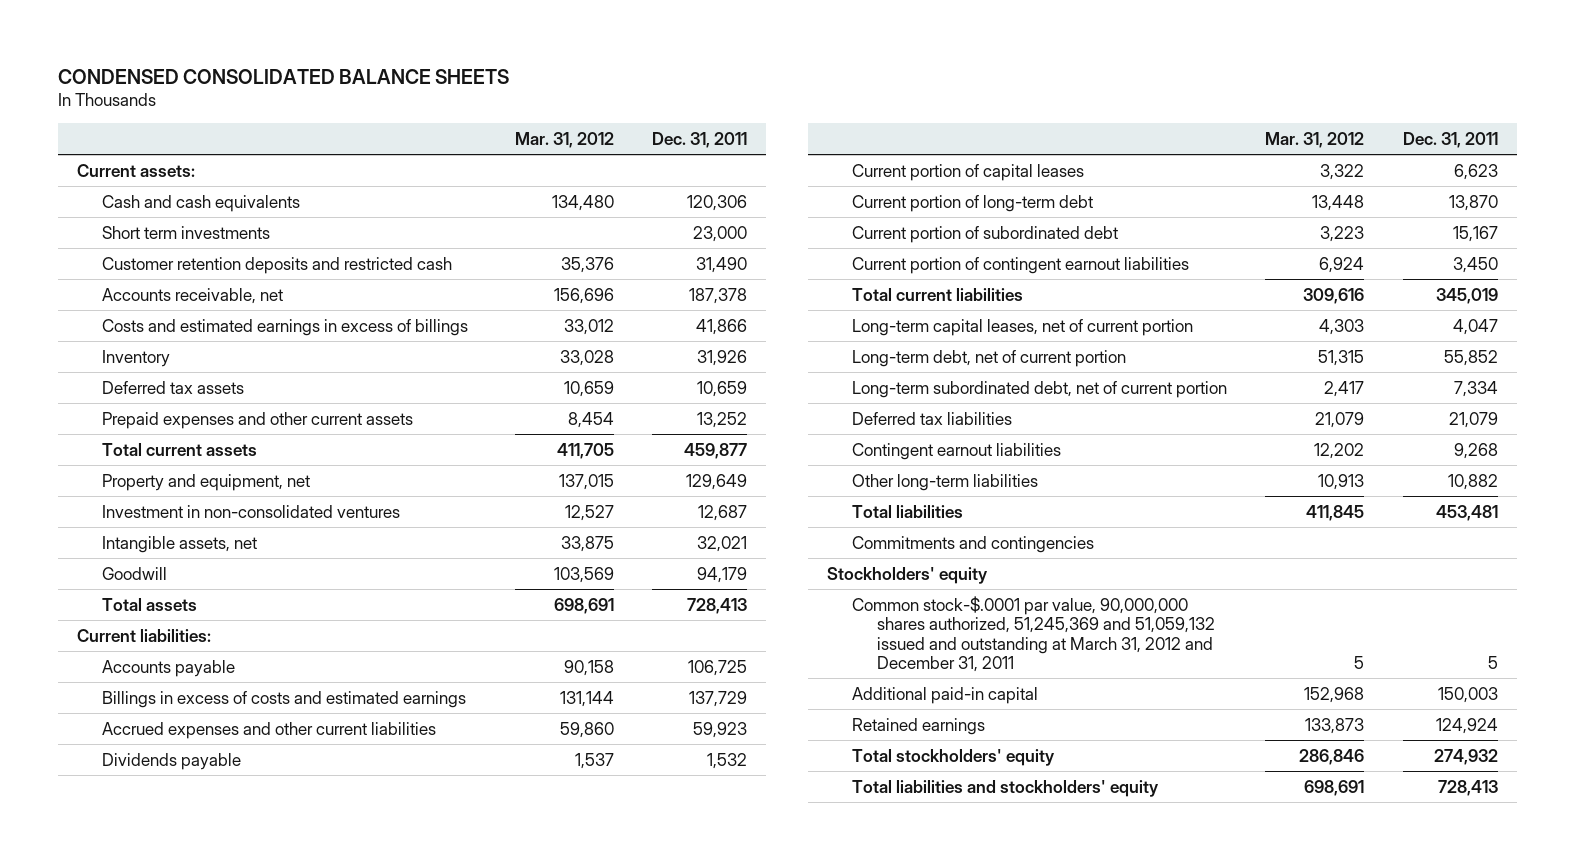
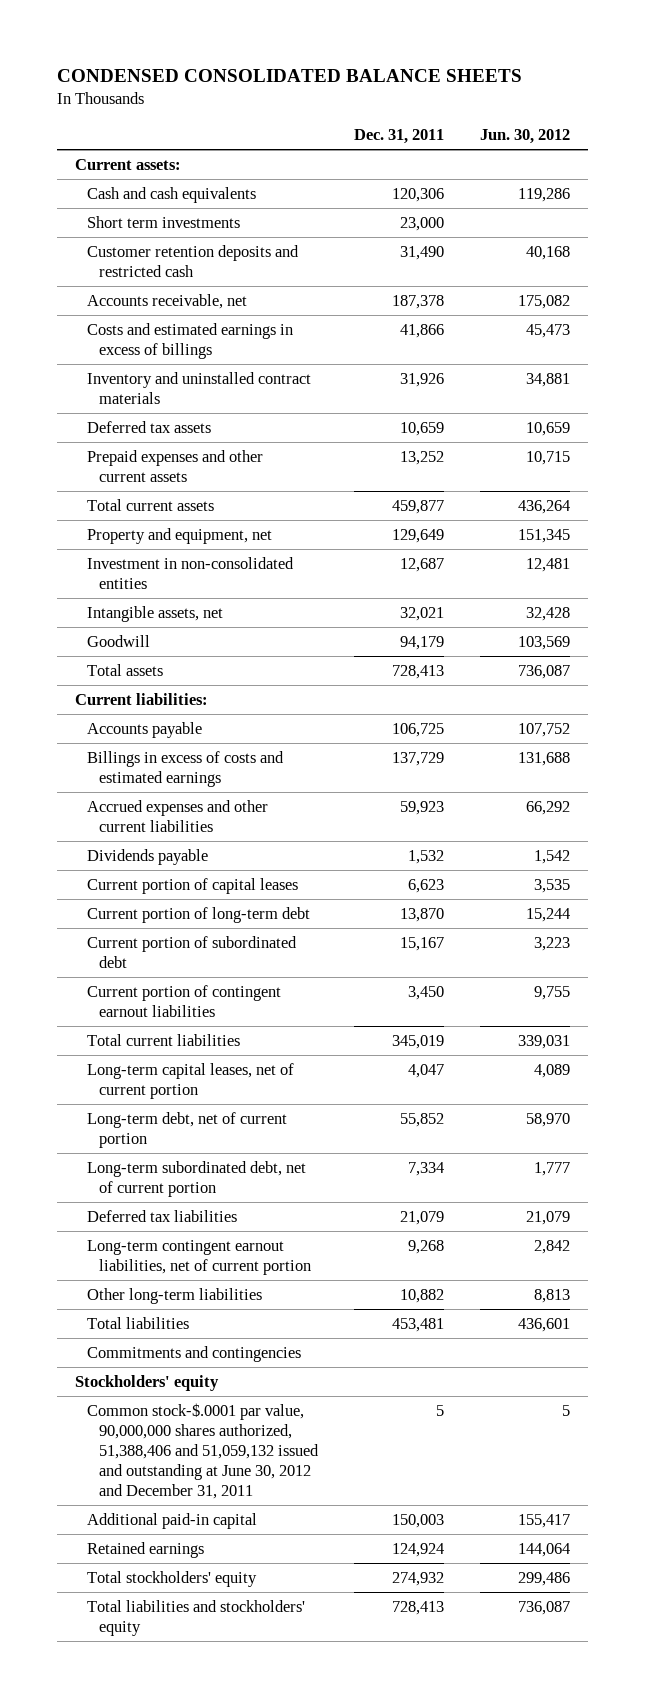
- | Mar. 31, 2012 | Dec. 31, 2011
+ | Dec. 31, 2011 | Jun. 30, 2012
- Inventory | 33,028 | 31,926
+ Inventory and uninstalled contract materials | 31,926 | 34,881
- Investment in non-consolidated ventures | 12,527 | 12,687
+ Investment in non-consolidated entities | 12,687 | 12,481
- Contingent earnout liabilities | 12,202 | 9,268
+ Long-term contingent earnout liabilities, net of current portion | 9,268 | 2,842
- Common stock-$.0001 par value, 90,000,000 shares authorized, 51,245,369 and 51,059,132 issued and outstanding at March 31, 2012 and December 31, 2011 | 5 | 5
+ Common stock-$.0001 par value, 90,000,000 shares authorized, 51,388,406 and 51,059,132 issued and outstanding at June 30, 2012 and December 31, 2011 | 5 | 5

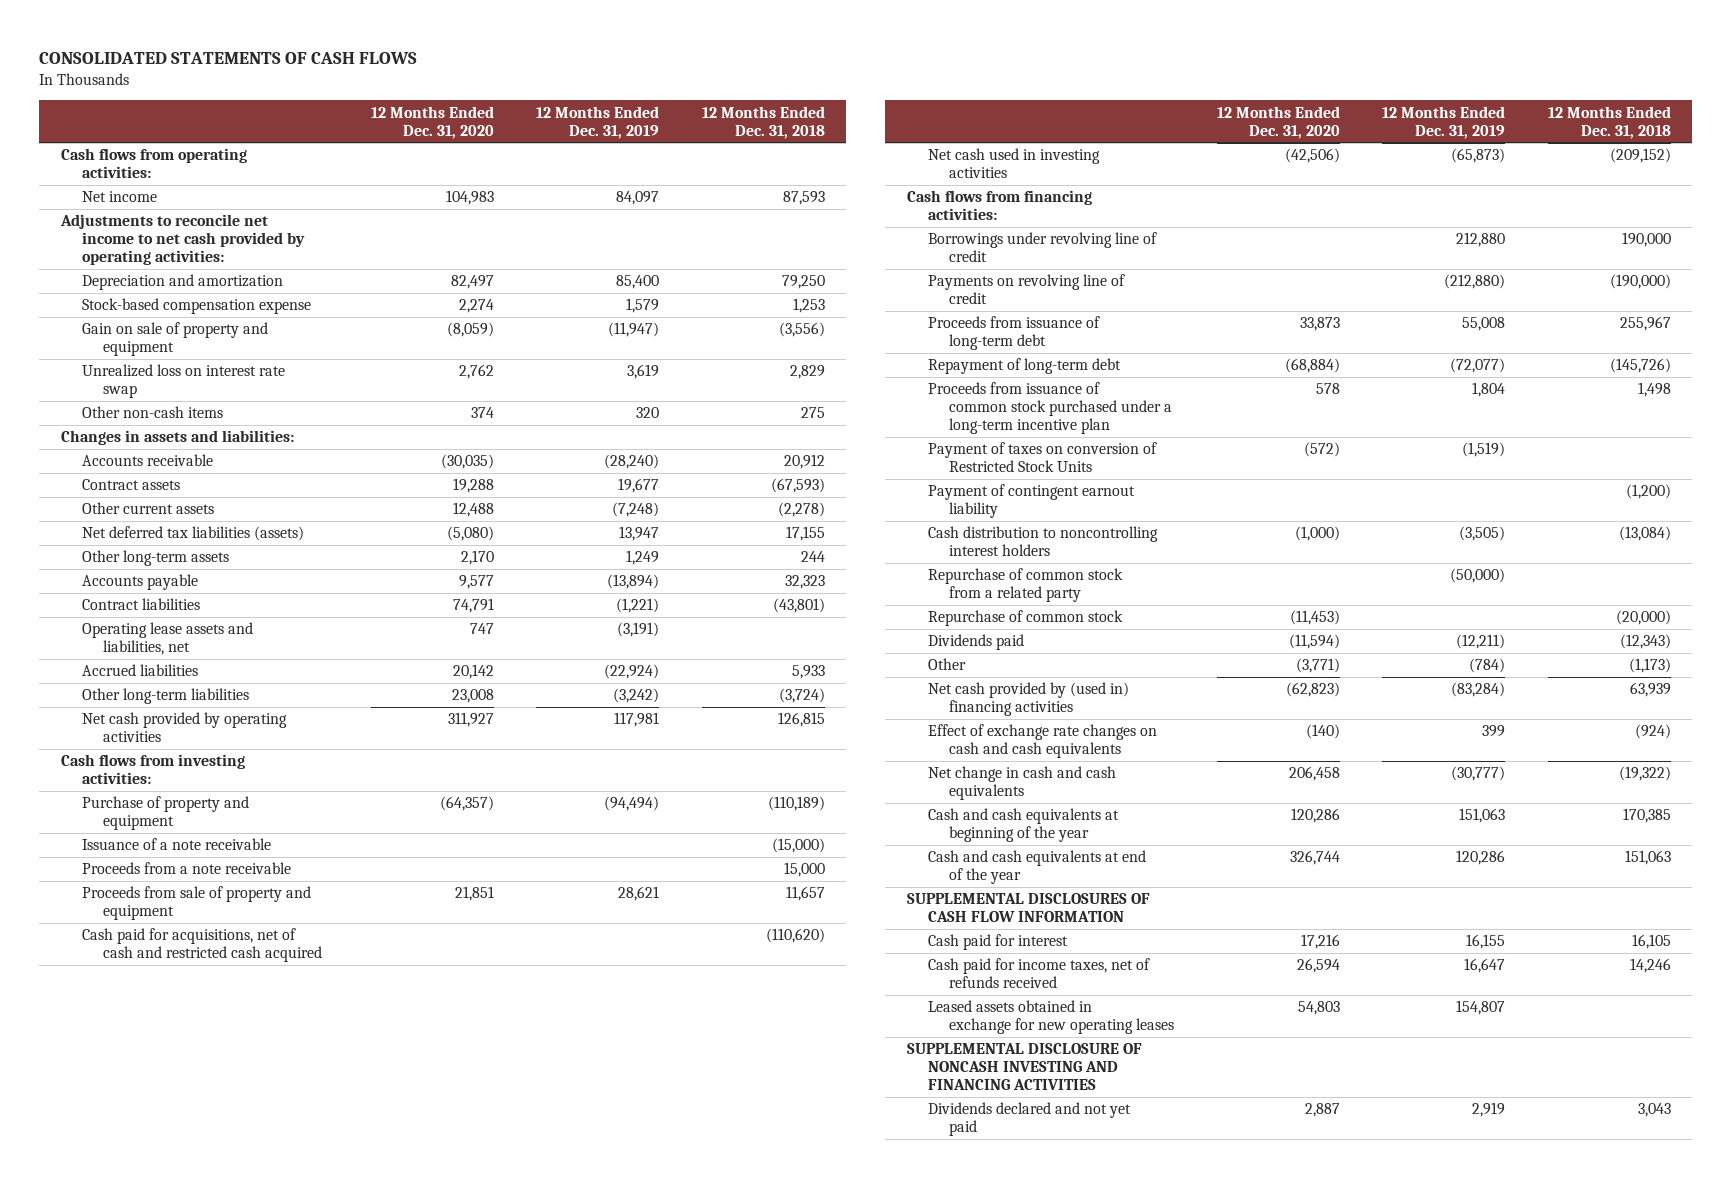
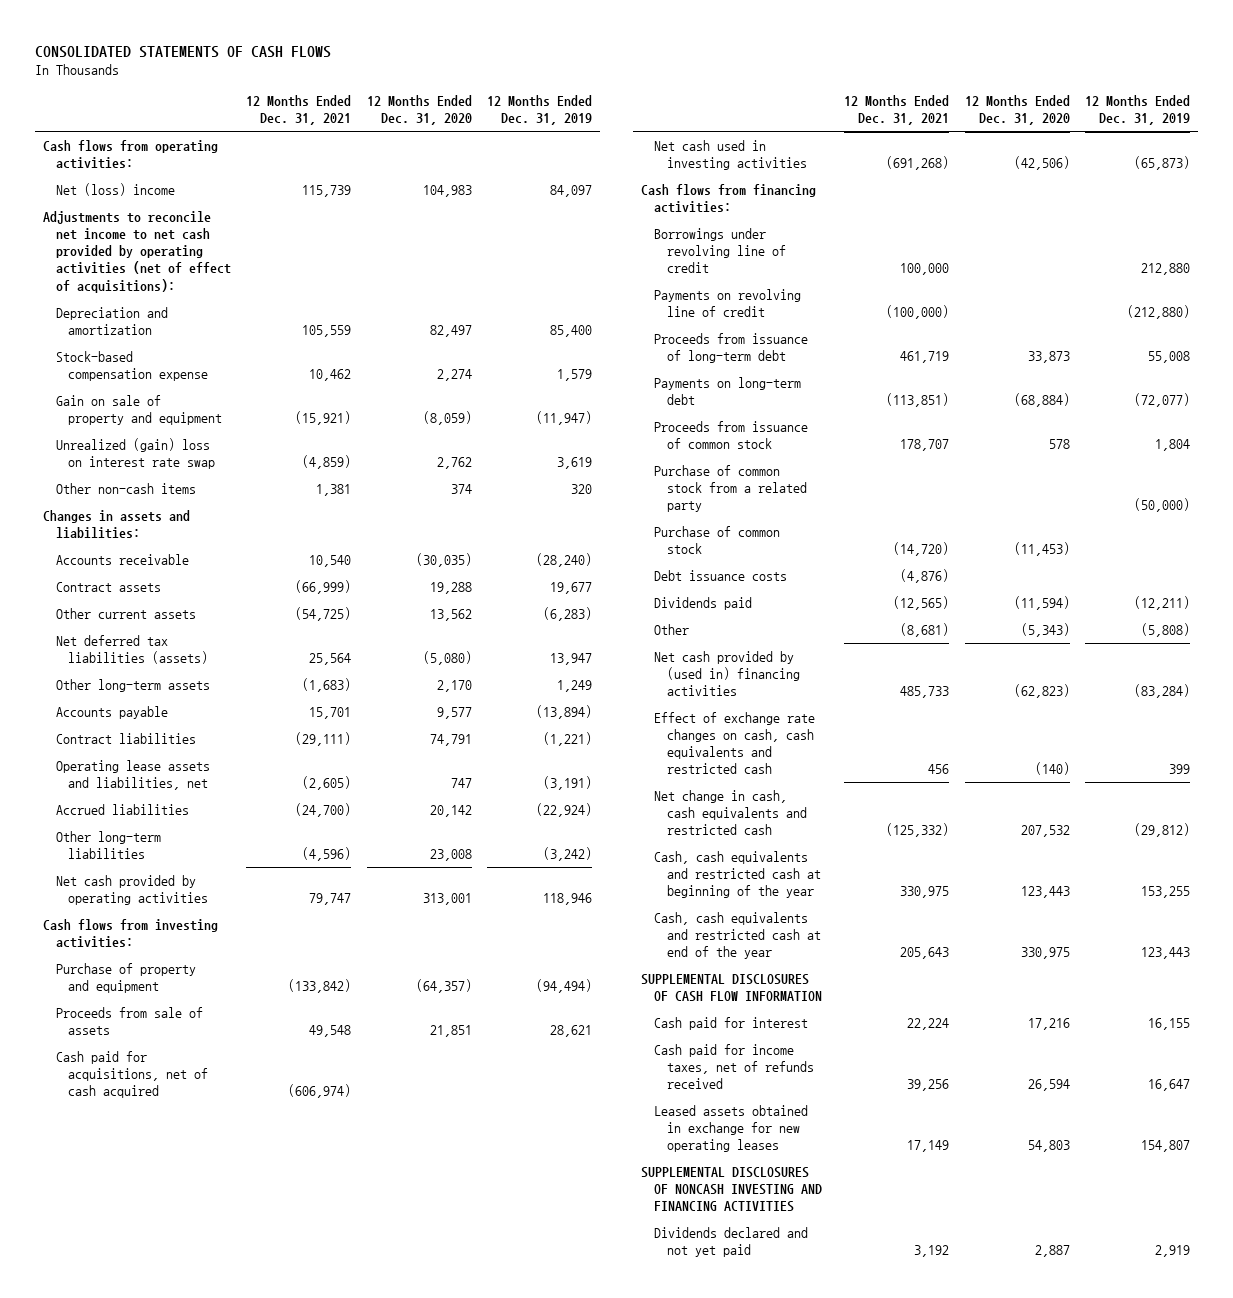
- | 12 Months Ended Dec. 31, 2020 | 12 Months Ended Dec. 31, 2019 | 12 Months Ended Dec. 31, 2018
+ | 12 Months Ended Dec. 31, 2021 | 12 Months Ended Dec. 31, 2020 | 12 Months Ended Dec. 31, 2019
- Net income | 104,983 | 84,097 | 87,593
- Adjustments to reconcile net income to net cash provided by operating activities:
+ Net (loss) income | 115,739 | 104,983 | 84,097
+ Adjustments to reconcile net income to net cash provided by operating activities (net of effect of acquisitions):
- Unrealized loss on interest rate swap | 2,762 | 3,619 | 2,829
+ Unrealized (gain) loss on interest rate swap | (4,859) | 2,762 | 3,619
- Other current assets | 12,488 | (7,248) | (2,278)
+ Other current assets | (54,725) | 13,562 | (6,283)
- Net cash provided by operating activities | 311,927 | 117,981 | 126,815
+ Net cash provided by operating activities | 79,747 | 313,001 | 118,946
- Issuance of a note receivable | | | (15,000)
- Proceeds from a note receivable | | | 15,000
- Proceeds from sale of property and equipment | 21,851 | 28,621 | 11,657
- Cash paid for acquisitions, net of cash and restricted cash acquired | | | (110,620)
+ Proceeds from sale of assets | 49,548 | 21,851 | 28,621
+ Cash paid for acquisitions, net of cash acquired | (606,974) | |
- Repayment of long-term debt | (68,884) | (72,077) | (145,726)
- Proceeds from issuance of common stock purchased under a long-term incentive plan | 578 | 1,804 | 1,498
- Payment of taxes on conversion of Restricted Stock Units | (572) | (1,519) |
- Payment of contingent earnout liability | | | (1,200)
- Cash distribution to noncontrolling interest holders | (1,000) | (3,505) | (13,084)
- Repurchase of common stock from a related party | | (50,000) |
- Repurchase of common stock | (11,453) | | (20,000)
+ Payments on long-term debt | (113,851) | (68,884) | (72,077)
+ Proceeds from issuance of common stock | 178,707 | 578 | 1,804
+ Purchase of common stock from a related party | | | (50,000)
+ Purchase of common stock | (14,720) | (11,453) |
+ Debt issuance costs | (4,876) | |
- Other | (3,771) | (784) | (1,173)
+ Other | (8,681) | (5,343) | (5,808)
- Effect of exchange rate changes on cash and cash equivalents | (140) | 399 | (924)
- Net change in cash and cash equivalents | 206,458 | (30,777) | (19,322)
- Cash and cash equivalents at beginning of the year | 120,286 | 151,063 | 170,385
- Cash and cash equivalents at end of the year | 326,744 | 120,286 | 151,063
+ Effect of exchange rate changes on cash, cash equivalents and restricted cash | 456 | (140) | 399
+ Net change in cash, cash equivalents and restricted cash | (125,332) | 207,532 | (29,812)
+ Cash, cash equivalents and restricted cash at beginning of the year | 330,975 | 123,443 | 153,255
+ Cash, cash equivalents and restricted cash at end of the year | 205,643 | 330,975 | 123,443
- SUPPLEMENTAL DISCLOSURE OF NONCASH INVESTING AND FINANCING ACTIVITIES
+ SUPPLEMENTAL DISCLOSURES OF NONCASH INVESTING AND FINANCING ACTIVITIES

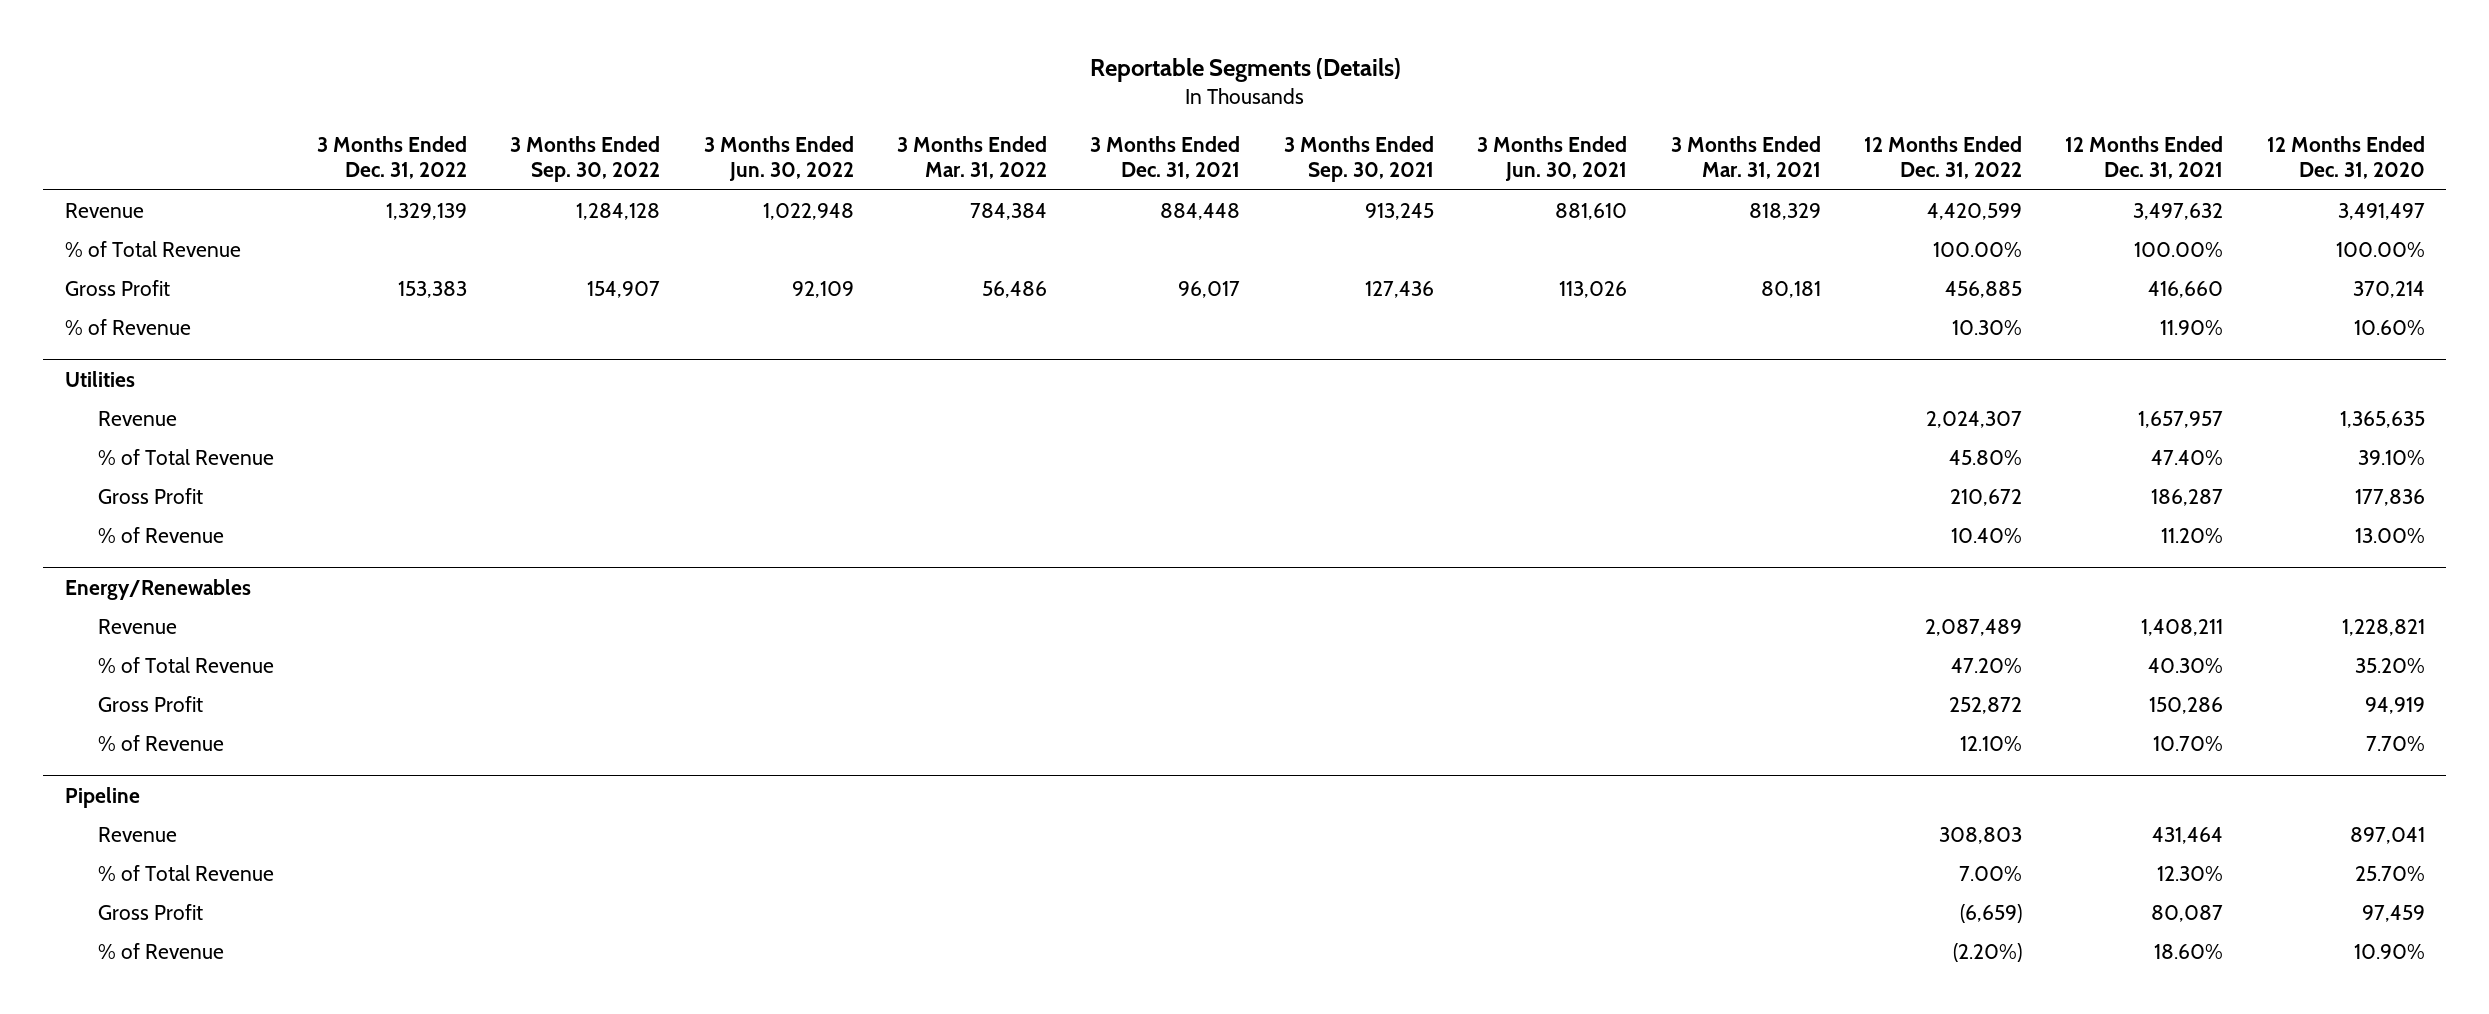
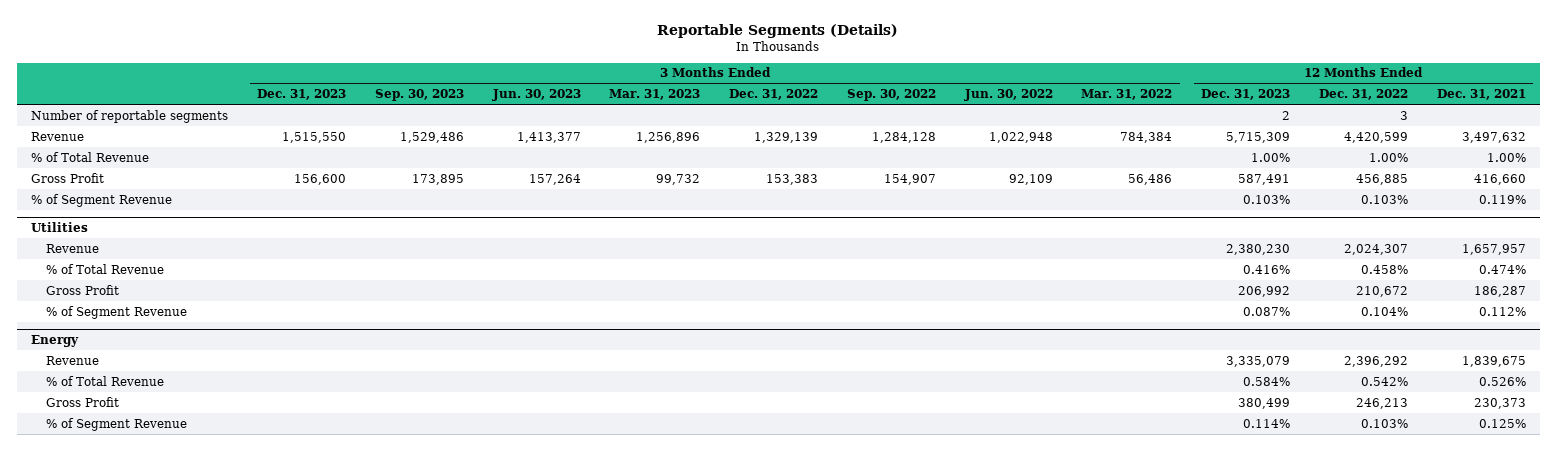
- | 3 Months Ended Dec. 31, 2022 | 3 Months Ended Sep. 30, 2022 | 3 Months Ended Jun. 30, 2022 | 3 Months Ended Mar. 31, 2022 | 3 Months Ended Dec. 31, 2021 | 3 Months Ended Sep. 30, 2021 | 3 Months Ended Jun. 30, 2021 | 3 Months Ended Mar. 31, 2021 | 12 Months Ended Dec. 31, 2022 | 12 Months Ended Dec. 31, 2021 | 12 Months Ended Dec. 31, 2020
+ | 3 Months Ended Dec. 31, 2023 | 3 Months Ended Sep. 30, 2023 | 3 Months Ended Jun. 30, 2023 | 3 Months Ended Mar. 31, 2023 | 3 Months Ended Dec. 31, 2022 | 3 Months Ended Sep. 30, 2022 | 3 Months Ended Jun. 30, 2022 | 3 Months Ended Mar. 31, 2022 | 12 Months Ended Dec. 31, 2023 | 12 Months Ended Dec. 31, 2022 | 12 Months Ended Dec. 31, 2021
+ Number of reportable segments | | | | | | | | | 2 | 3 |
- % of Total Revenue | | | | | | | | | 100.00% | 100.00% | 100.00%
+ % of Total Revenue | | | | | | | | | 1.00% | 1.00% | 1.00%
- % of Revenue | | | | | | | | | 10.30% | 11.90% | 10.60%
+ % of Segment Revenue | | | | | | | | | 0.103% | 0.103% | 0.119%
@ Utilities
- % of Total Revenue | | | | | | | | | 45.80% | 47.40% | 39.10%
+ % of Total Revenue | | | | | | | | | 0.416% | 0.458% | 0.474%
- % of Revenue | | | | | | | | | 10.40% | 11.20% | 13.00%
- Energy/Renewables
- Revenue | | | | | | | | | 2,087,489 | 1,408,211 | 1,228,821
- % of Total Revenue | | | | | | | | | 47.20% | 40.30% | 35.20%
- Gross Profit | | | | | | | | | 252,872 | 150,286 | 94,919
- % of Revenue | | | | | | | | | 12.10% | 10.70% | 7.70%
- Pipeline
- Revenue | | | | | | | | | 308,803 | 431,464 | 897,041
- % of Total Revenue | | | | | | | | | 7.00% | 12.30% | 25.70%
- Gross Profit | | | | | | | | | (6,659) | 80,087 | 97,459
- % of Revenue | | | | | | | | | (2.20%) | 18.60% | 10.90%
@ Utilities
+ % of Segment Revenue | | | | | | | | | 0.087% | 0.104% | 0.112%
+ Energy
+ Revenue | | | | | | | | | 3,335,079 | 2,396,292 | 1,839,675
+ % of Total Revenue | | | | | | | | | 0.584% | 0.542% | 0.526%
+ Gross Profit | | | | | | | | | 380,499 | 246,213 | 230,373
+ % of Segment Revenue | | | | | | | | | 0.114% | 0.103% | 0.125%

